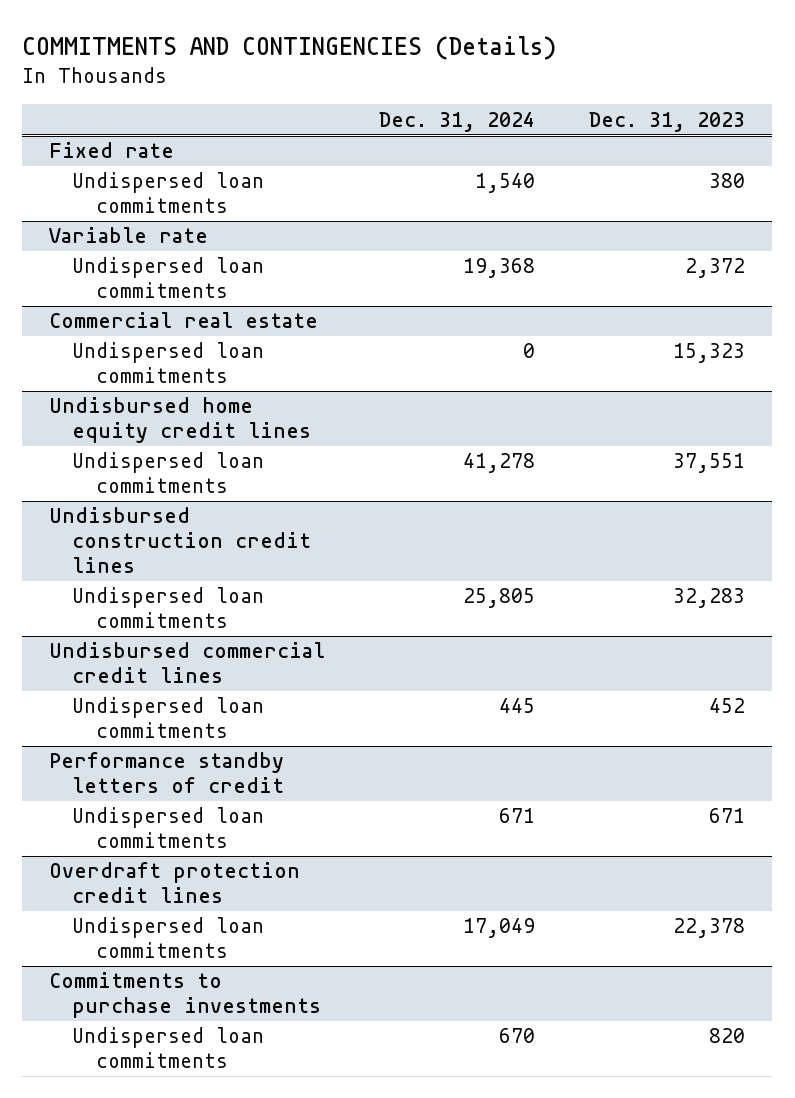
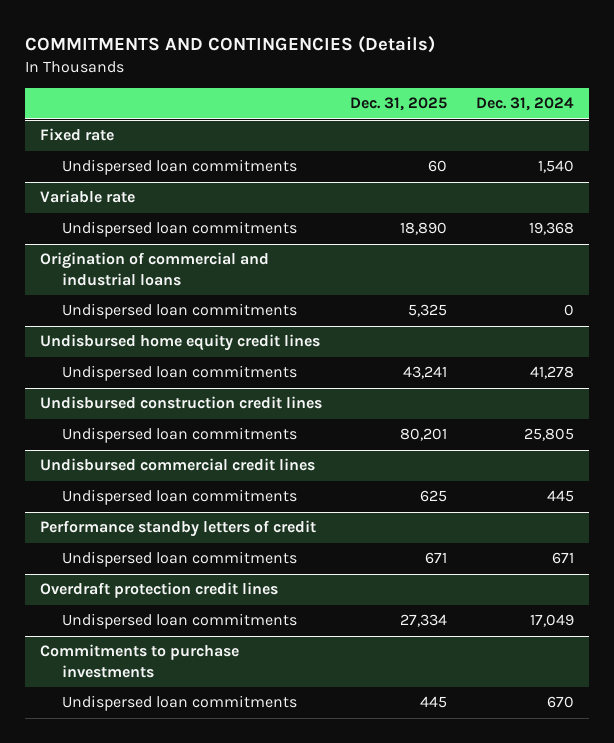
- | Dec. 31, 2024 | Dec. 31, 2023
+ | Dec. 31, 2025 | Dec. 31, 2024
- Commercial real estate
+ Origination of commercial and industrial loans

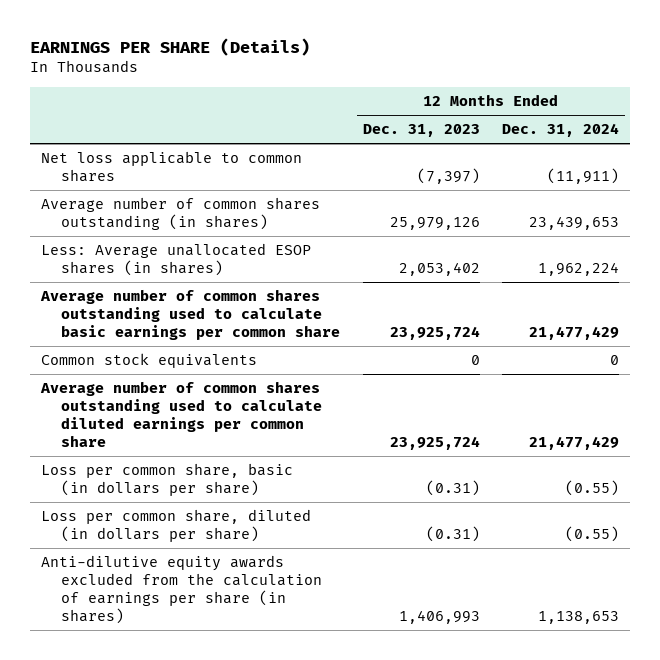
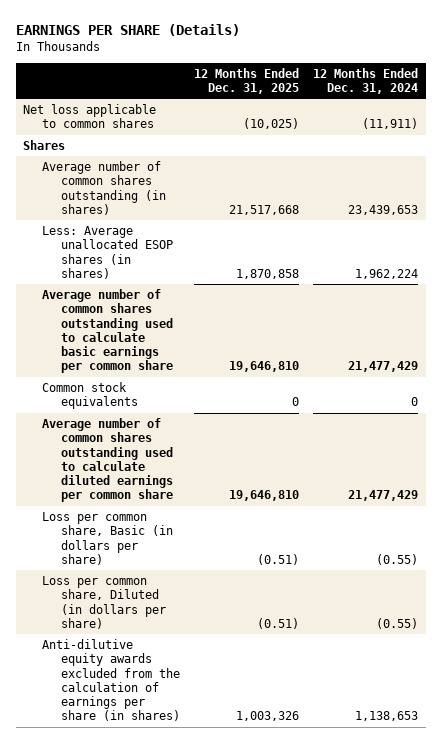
- | 12 Months Ended Dec. 31, 2023 | 12 Months Ended Dec. 31, 2024
+ | 12 Months Ended Dec. 31, 2025 | 12 Months Ended Dec. 31, 2024
+ Shares
- Loss per common share, basic (in dollars per share) | (0.31) | (0.55)
- Loss per common share, diluted (in dollars per share) | (0.31) | (0.55)
+ Loss per common share, Basic (in dollars per share) | (0.51) | (0.55)
+ Loss per common share, Diluted (in dollars per share) | (0.51) | (0.55)

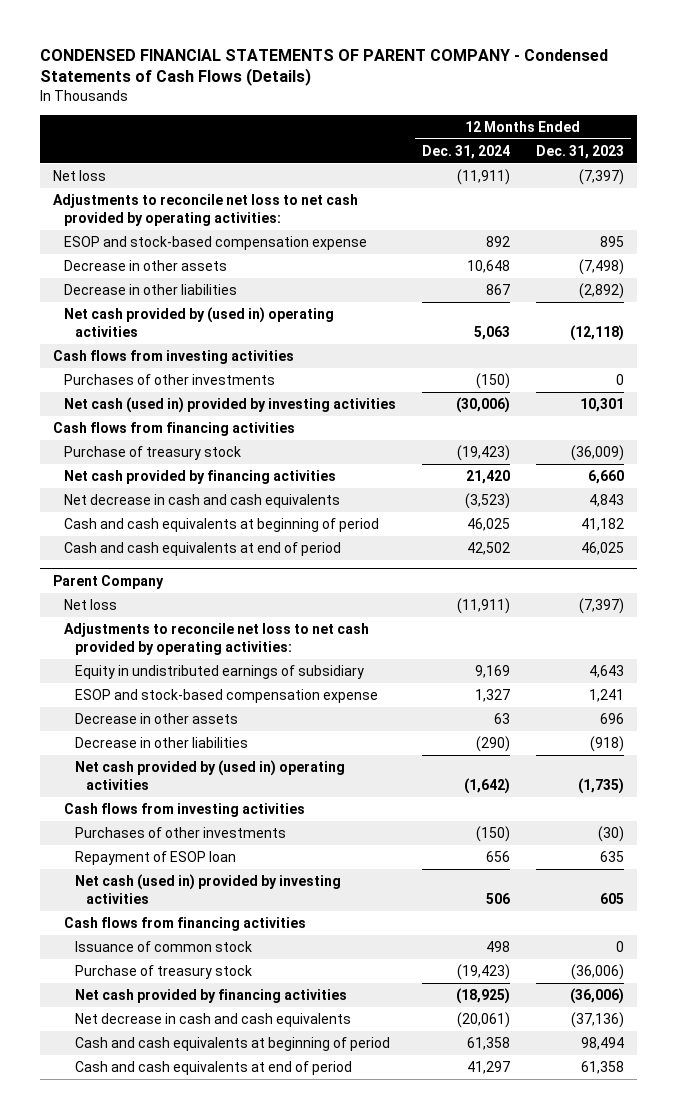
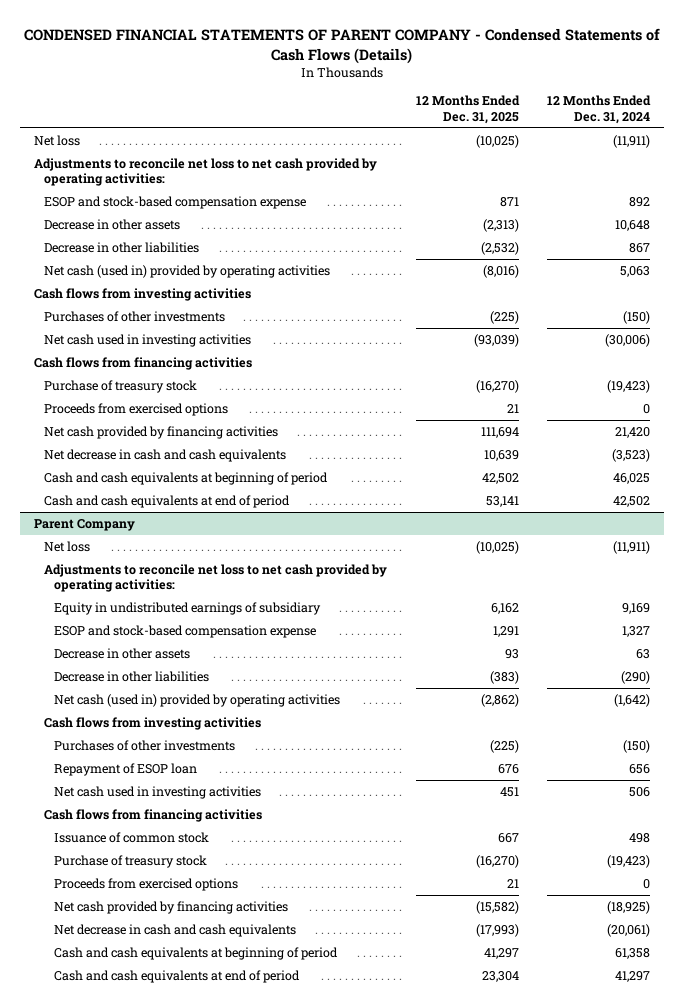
- | 12 Months Ended Dec. 31, 2024 | 12 Months Ended Dec. 31, 2023
+ | 12 Months Ended Dec. 31, 2025 | 12 Months Ended Dec. 31, 2024
- Net cash provided by (used in) operating activities | 5,063 | (12,118)
+ Net cash (used in) provided by operating activities | (8,016) | 5,063
- Net cash (used in) provided by investing activities | (30,006) | 10,301
+ Net cash used in investing activities | (93,039) | (30,006)
+ Proceeds from exercised options | 21 | 0
@ Parent Company
- Net cash provided by (used in) operating activities | (1,642) | (1,735)
+ Net cash (used in) provided by operating activities | (2,862) | (1,642)
- Net cash (used in) provided by investing activities | 506 | 605
+ Net cash used in investing activities | 451 | 506
+ Proceeds from exercised options | 21 | 0

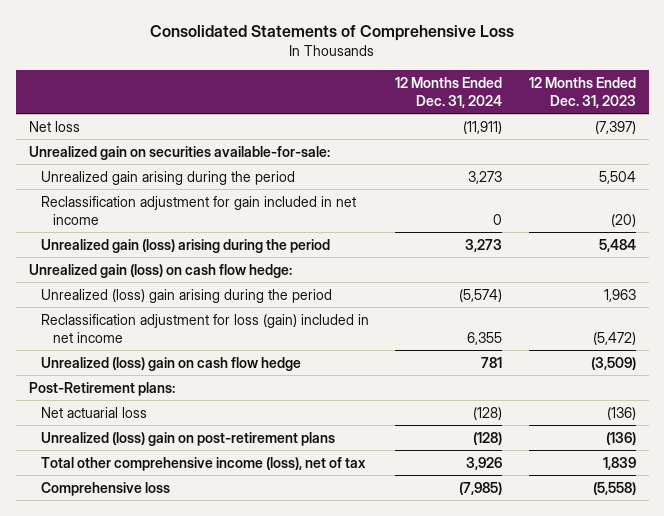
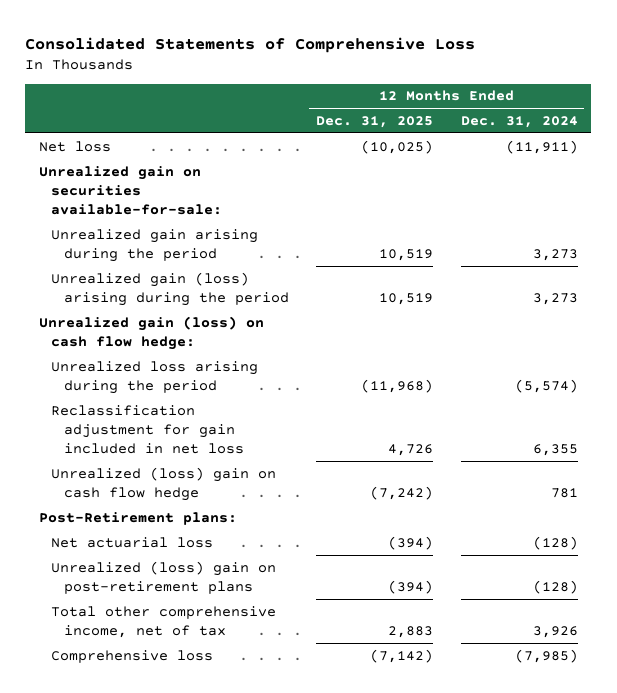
- | 12 Months Ended Dec. 31, 2024 | 12 Months Ended Dec. 31, 2023
+ | 12 Months Ended Dec. 31, 2025 | 12 Months Ended Dec. 31, 2024
- Reclassification adjustment for gain included in net income | 0 | (20)
- Unrealized (loss) gain arising during the period | (5,574) | 1,963
- Reclassification adjustment for loss (gain) included in net income | 6,355 | (5,472)
+ Unrealized loss arising during the period | (11,968) | (5,574)
+ Reclassification adjustment for gain included in net loss | 4,726 | 6,355
- Total other comprehensive income (loss), net of tax | 3,926 | 1,839
+ Total other comprehensive income, net of tax | 2,883 | 3,926

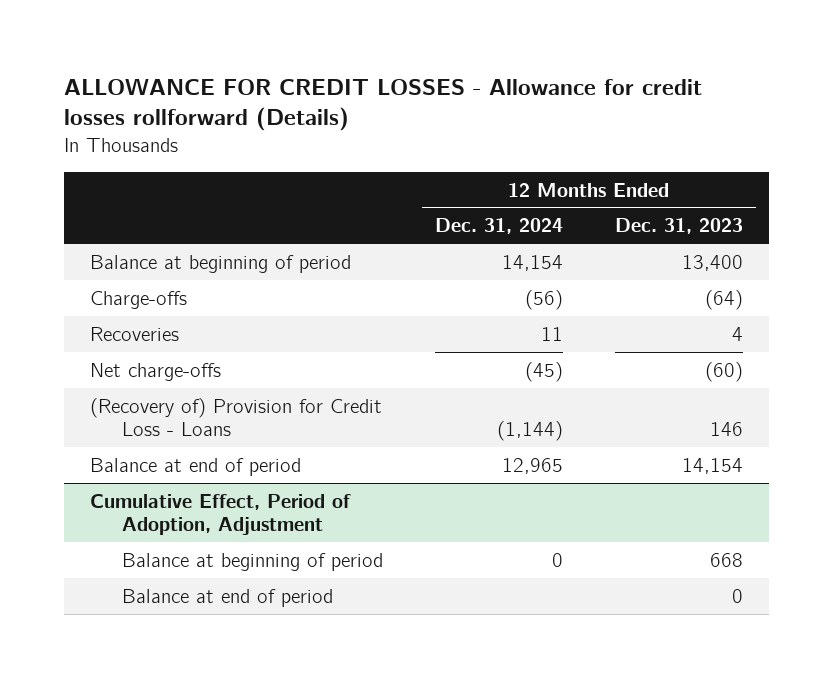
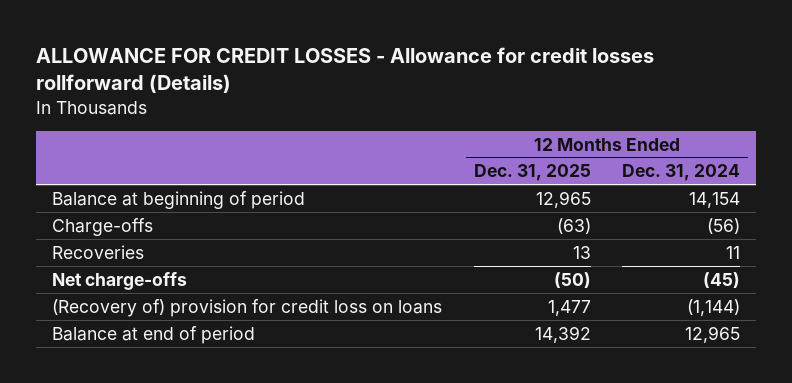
- | 12 Months Ended Dec. 31, 2024 | 12 Months Ended Dec. 31, 2023
+ | 12 Months Ended Dec. 31, 2025 | 12 Months Ended Dec. 31, 2024
- (Recovery of) Provision for Credit Loss - Loans | (1,144) | 146
+ (Recovery of) provision for credit loss on loans | 1,477 | (1,144)
- Cumulative Effect, Period of Adoption, Adjustment
- Balance at beginning of period | 0 | 668
- Balance at end of period | | 0

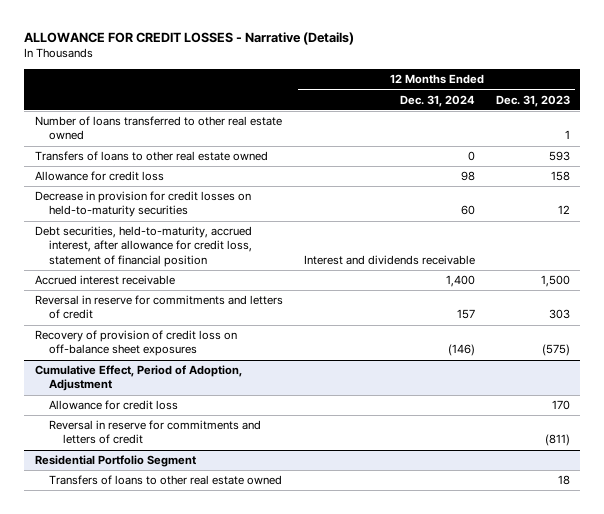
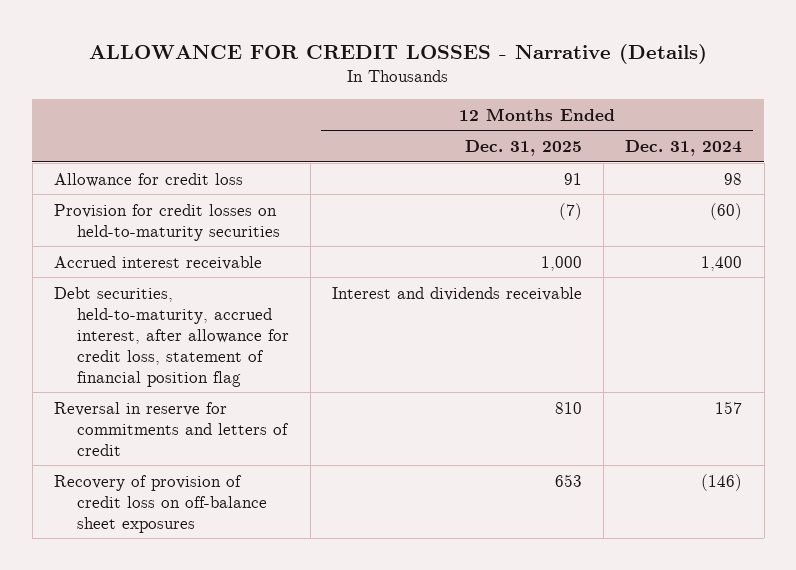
- | 12 Months Ended Dec. 31, 2024 | 12 Months Ended Dec. 31, 2023
+ | 12 Months Ended Dec. 31, 2025 | 12 Months Ended Dec. 31, 2024
- Number of loans transferred to other real estate owned | | 1
- Transfers of loans to other real estate owned | 0 | 593
- Decrease in provision for credit losses on held-to-maturity securities | 60 | 12
- Debt securities, held-to-maturity, accrued interest, after allowance for credit loss, statement of financial position | Interest and dividends receivable |
+ Provision for credit losses on held-to-maturity securities | (7) | (60)
+ Debt securities, held-to-maturity, accrued interest, after allowance for credit loss, statement of financial position flag | Interest and dividends receivable |
- Cumulative Effect, Period of Adoption, Adjustment
- Allowance for credit loss | | 170
- Reversal in reserve for commitments and letters of credit | | (811)
- Residential Portfolio Segment
- Transfers of loans to other real estate owned | | 18

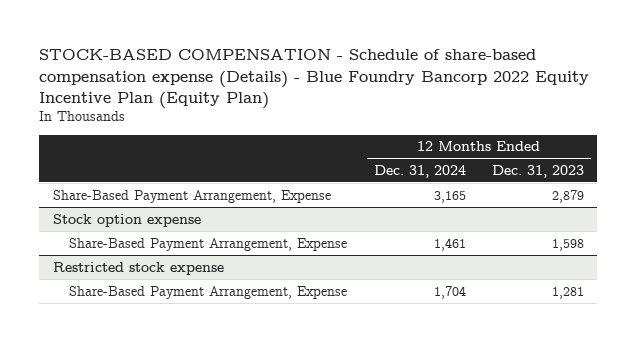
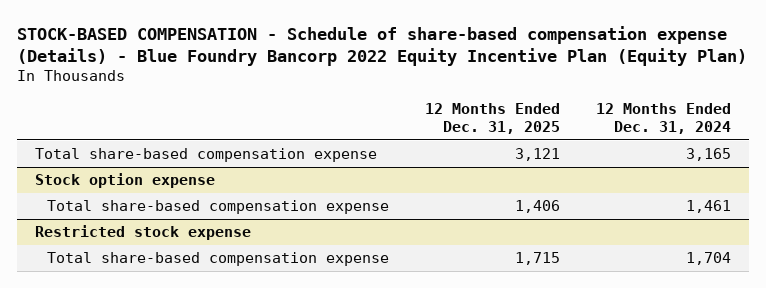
- | 12 Months Ended Dec. 31, 2024 | 12 Months Ended Dec. 31, 2023
+ | 12 Months Ended Dec. 31, 2025 | 12 Months Ended Dec. 31, 2024
- Share-Based Payment Arrangement, Expense | 3,165 | 2,879
+ Total share-based compensation expense | 3,121 | 3,165
@ Stock option expense
- Share-Based Payment Arrangement, Expense | 1,461 | 1,598
+ Total share-based compensation expense | 1,406 | 1,461
@ Restricted stock expense
- Share-Based Payment Arrangement, Expense | 1,704 | 1,281
+ Total share-based compensation expense | 1,715 | 1,704

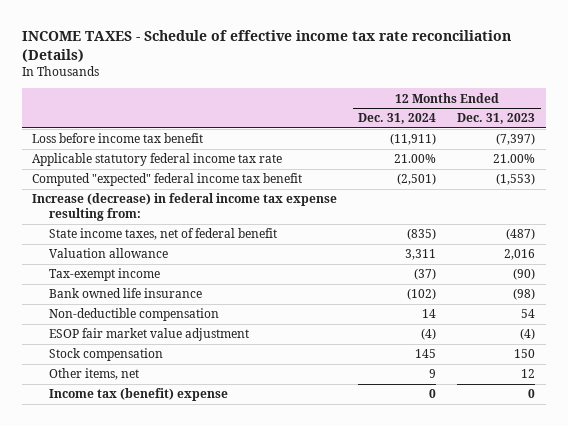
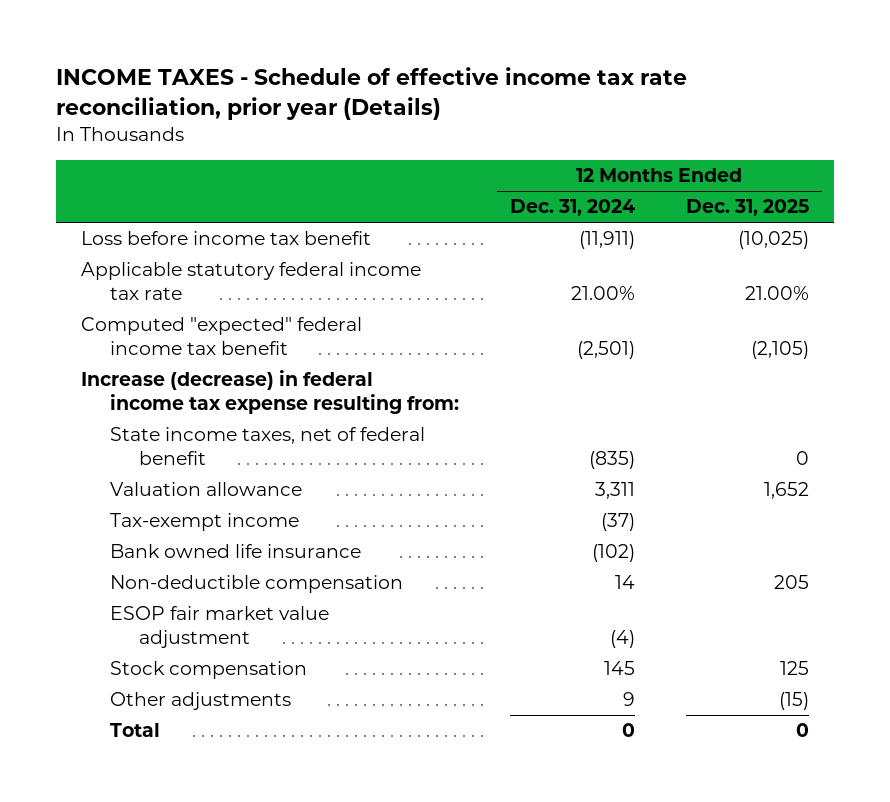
- INCOME TAXES - Schedule of effective income tax rate reconciliation (Details)
+ INCOME TAXES - Schedule of effective income tax rate reconciliation, prior year (Details)
- | 12 Months Ended Dec. 31, 2024 | 12 Months Ended Dec. 31, 2023
+ | 12 Months Ended Dec. 31, 2024 | 12 Months Ended Dec. 31, 2025
- Other items, net | 9 | 12
- Income tax (benefit) expense | 0 | 0
+ Other adjustments | 9 | (15)
+ Total | 0 | 0

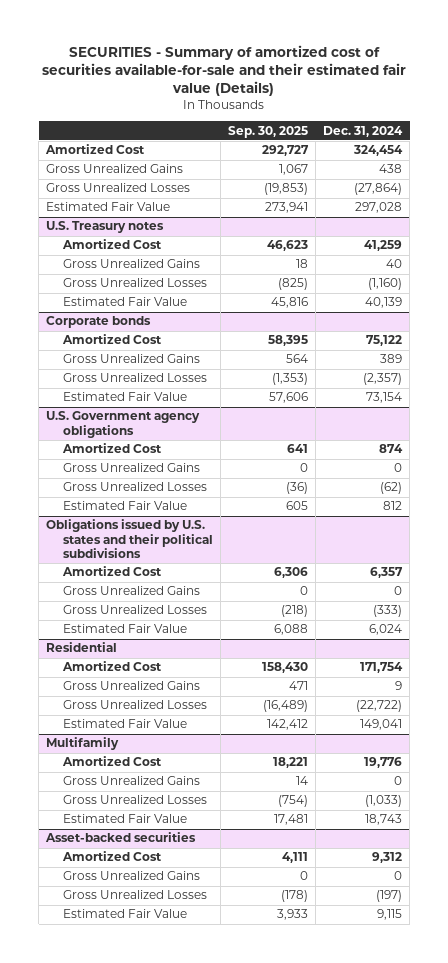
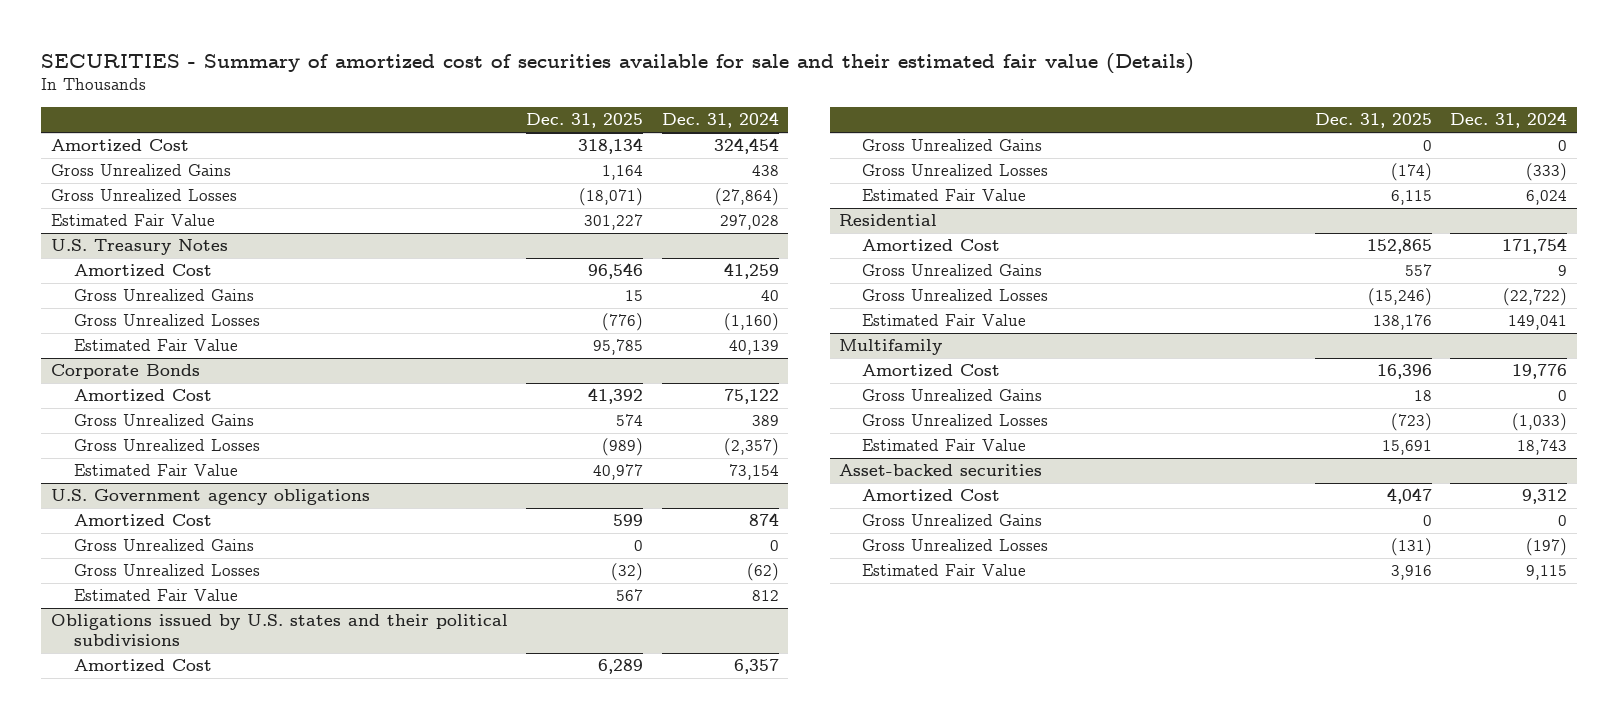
- SECURITIES - Summary of amortized cost of securities available-for-sale and their estimated fair value (Details)
+ SECURITIES - Summary of amortized cost of securities available for sale and their estimated fair value (Details)
- | Sep. 30, 2025 | Dec. 31, 2024
+ | Dec. 31, 2025 | Dec. 31, 2024
- U.S. Treasury notes
+ U.S. Treasury Notes
- Corporate bonds
+ Corporate Bonds

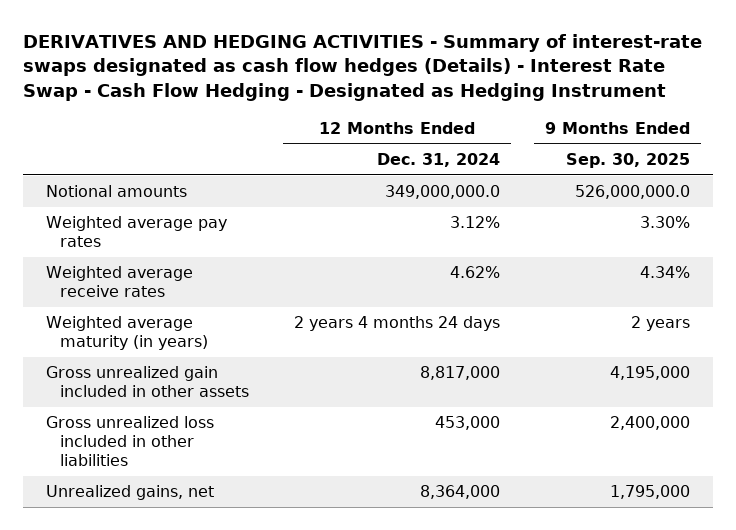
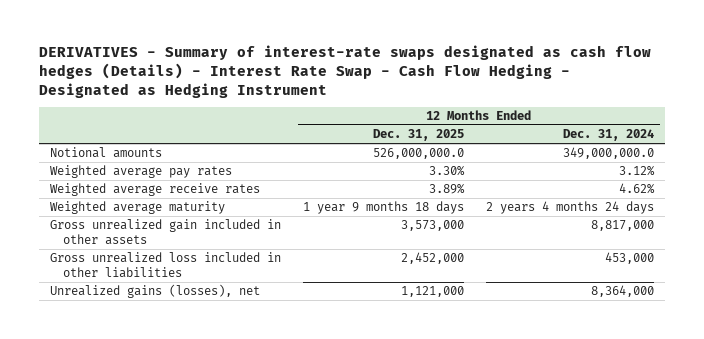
- DERIVATIVES AND HEDGING ACTIVITIES - Summary of interest-rate swaps designated as cash flow hedges (Details) - Interest Rate Swap - Cash Flow Hedging - Designated as Hedging Instrument
+ DERIVATIVES - Summary of interest-rate swaps designated as cash flow hedges (Details) - Interest Rate Swap - Cash Flow Hedging - Designated as Hedging Instrument
- | 12 Months Ended Dec. 31, 2024 | 9 Months Ended Sep. 30, 2025
+ | 12 Months Ended Dec. 31, 2025 | 12 Months Ended Dec. 31, 2024
- Weighted average maturity (in years) | 2 years 4 months 24 days | 2 years
+ Weighted average maturity | 1 year 9 months 18 days | 2 years 4 months 24 days
- Unrealized gains, net | 8,364,000 | 1,795,000
+ Unrealized gains (losses), net | 1,121,000 | 8,364,000

